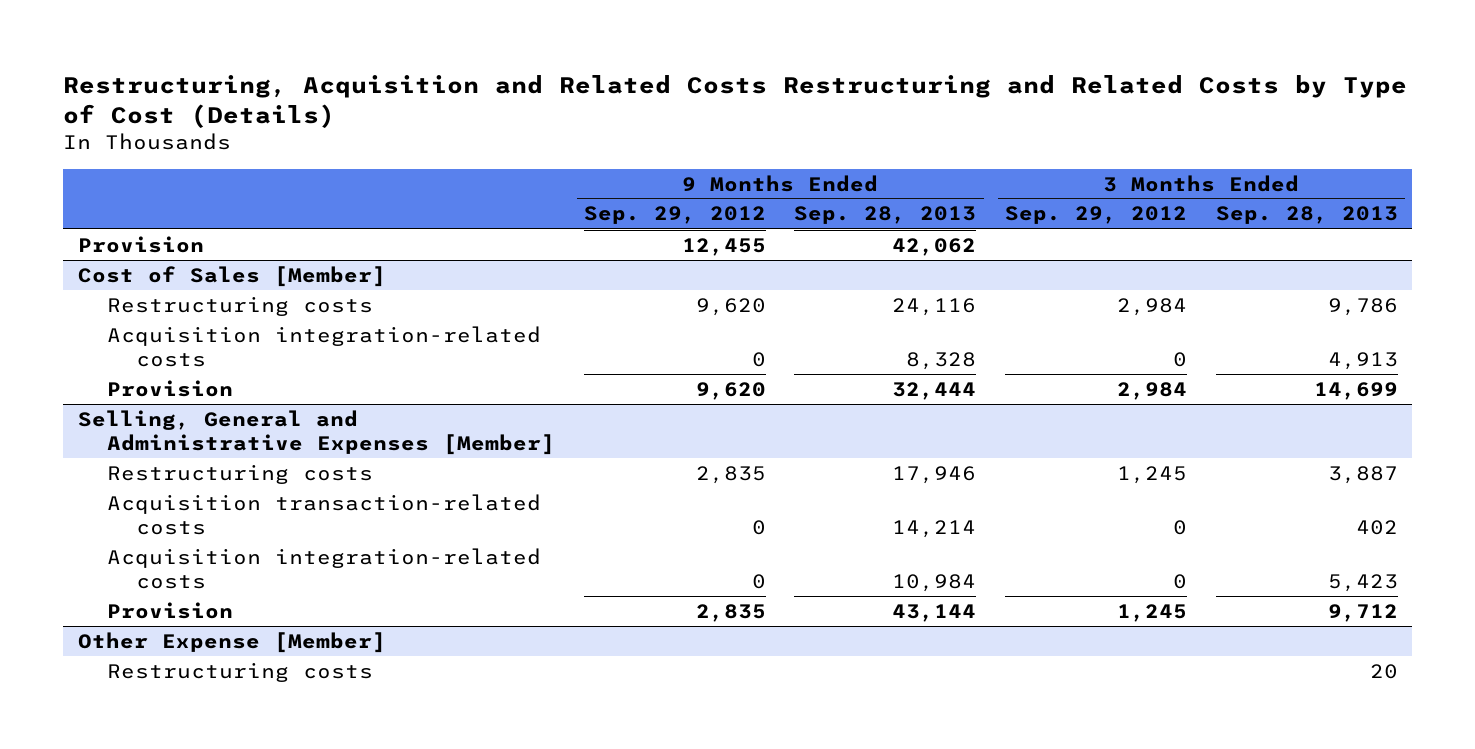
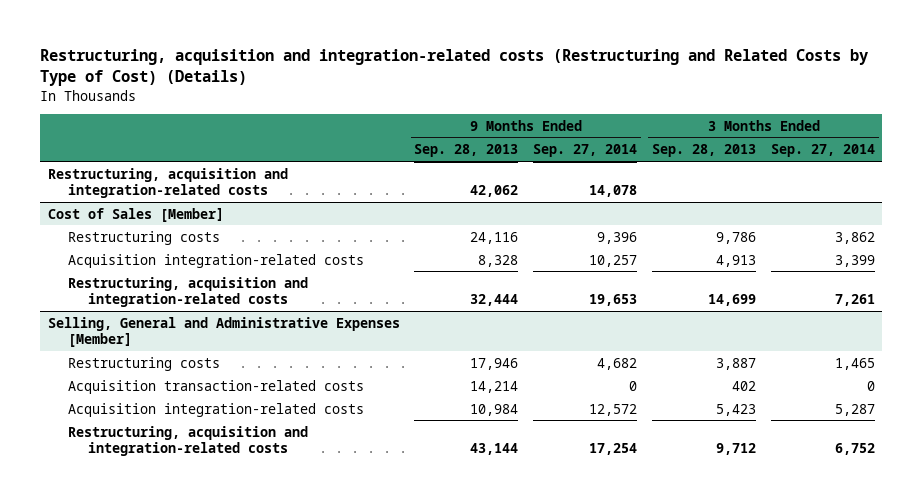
- Restructuring, Acquisition and Related Costs Restructuring and Related Costs by Type of Cost (Details)
+ Restructuring, acquisition and integration-related costs (Restructuring and Related Costs by Type of Cost) (Details)
- | 9 Months Ended Sep. 29, 2012 | 9 Months Ended Sep. 28, 2013 | 3 Months Ended Sep. 29, 2012 | 3 Months Ended Sep. 28, 2013
+ | 9 Months Ended Sep. 28, 2013 | 9 Months Ended Sep. 27, 2014 | 3 Months Ended Sep. 28, 2013 | 3 Months Ended Sep. 27, 2014
- Provision | 12,455 | 42,062 | |
+ Restructuring, acquisition and integration-related costs | 42,062 | 14,078 | |
@ Cost of Sales [Member]
- Provision | 9,620 | 32,444 | 2,984 | 14,699
+ Restructuring, acquisition and integration-related costs | 32,444 | 19,653 | 14,699 | 7,261
@ Selling, General and Administrative Expenses [Member]
- Provision | 2,835 | 43,144 | 1,245 | 9,712
- Other Expense [Member]
- Restructuring costs | | | | 20
@ Selling, General and Administrative Expenses [Member]
+ Restructuring, acquisition and integration-related costs | 43,144 | 17,254 | 9,712 | 6,752

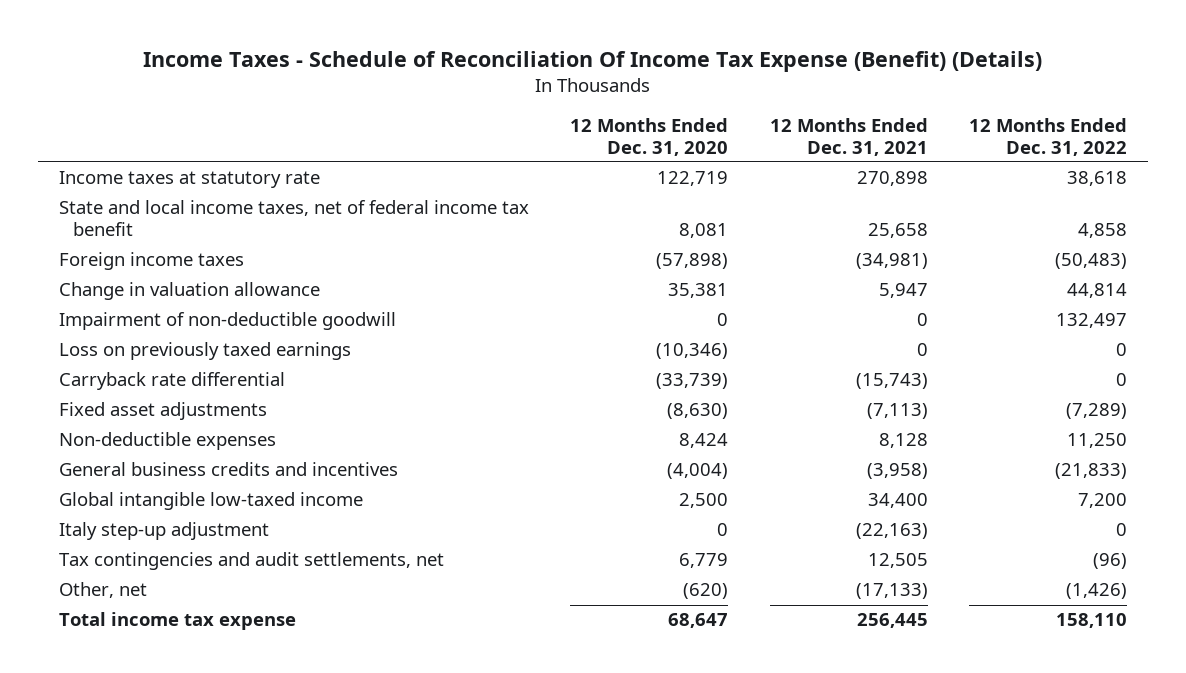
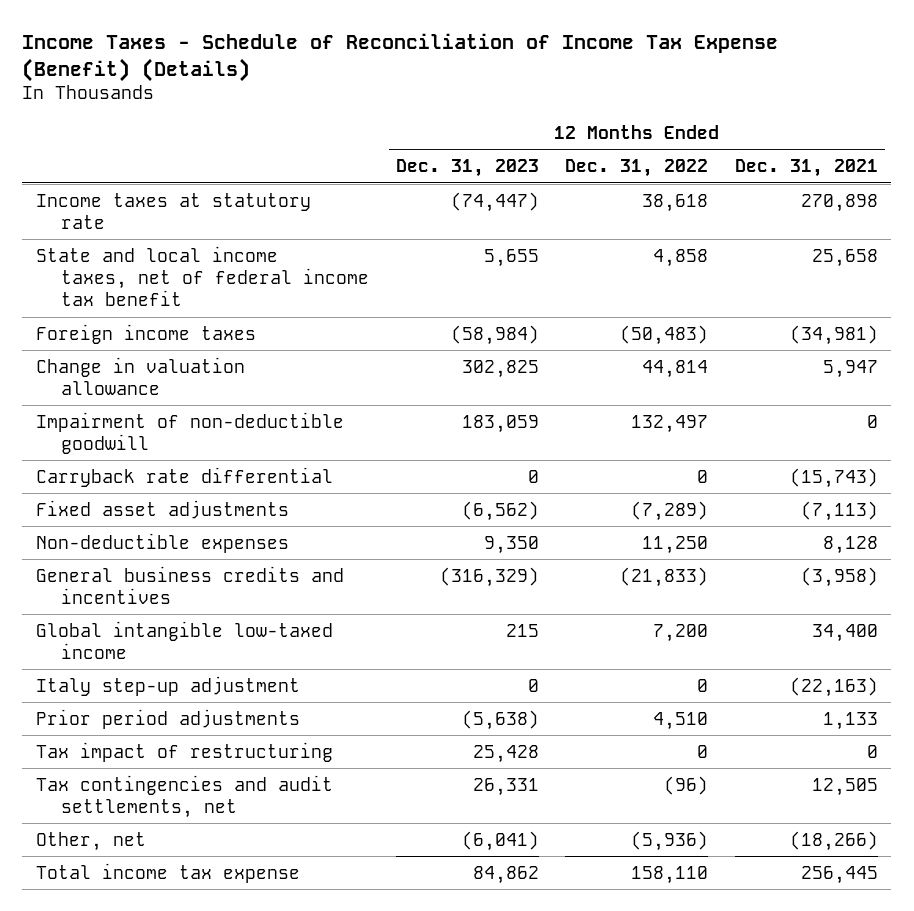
- Income Taxes - Schedule of Reconciliation Of Income Tax Expense (Benefit) (Details)
+ Income Taxes - Schedule of Reconciliation of Income Tax Expense (Benefit) (Details)
- | 12 Months Ended Dec. 31, 2020 | 12 Months Ended Dec. 31, 2021 | 12 Months Ended Dec. 31, 2022
+ | 12 Months Ended Dec. 31, 2023 | 12 Months Ended Dec. 31, 2022 | 12 Months Ended Dec. 31, 2021
- Loss on previously taxed earnings | (10,346) | 0 | 0
+ Prior period adjustments | (5,638) | 4,510 | 1,133
+ Tax impact of restructuring | 25,428 | 0 | 0
- Other, net | (620) | (17,133) | (1,426)
+ Other, net | (6,041) | (5,936) | (18,266)

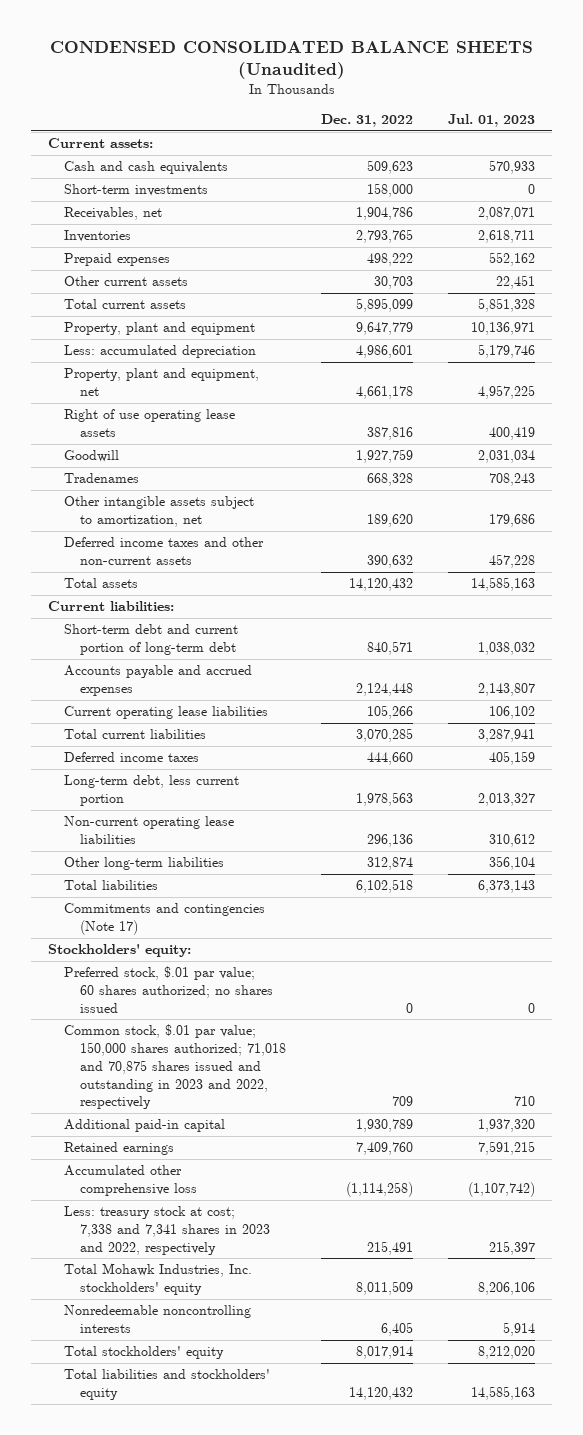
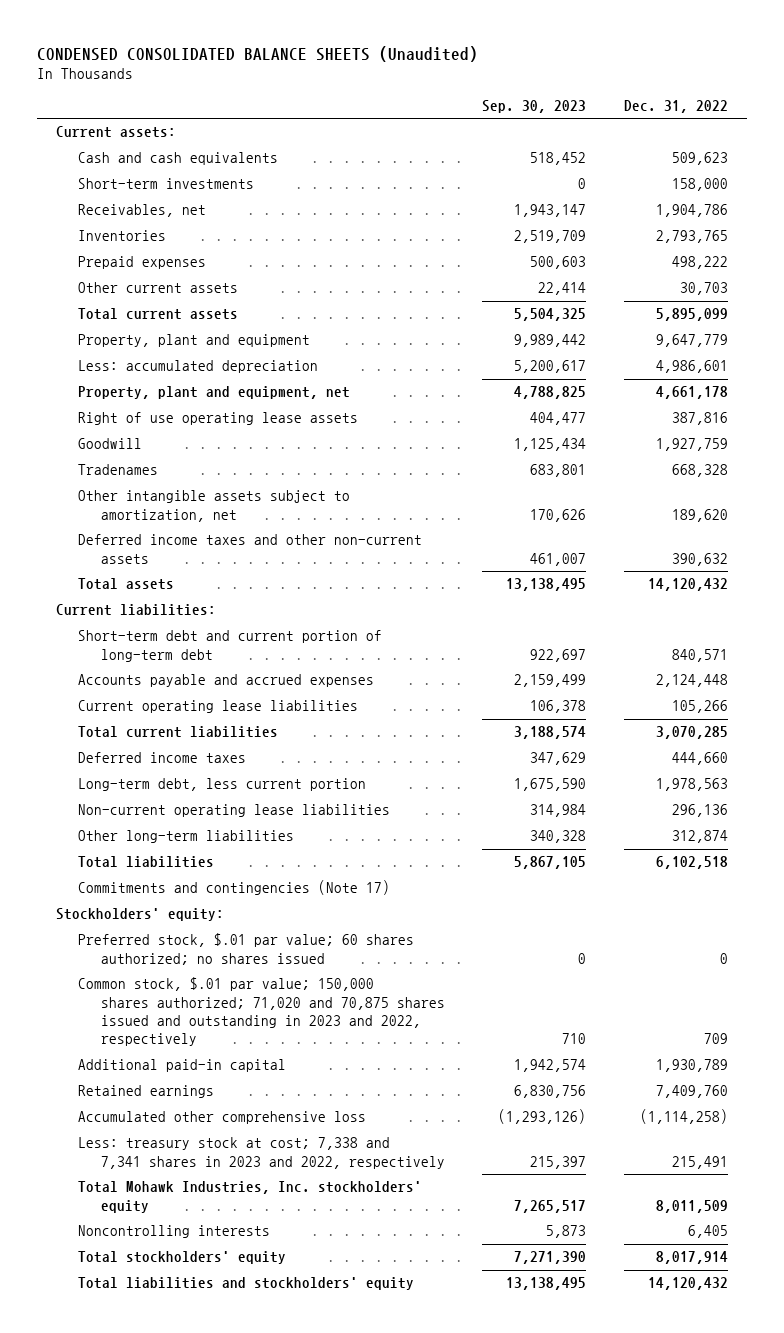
- | Dec. 31, 2022 | Jul. 01, 2023
+ | Sep. 30, 2023 | Dec. 31, 2022
- Common stock, $.01 par value; 150,000 shares authorized; 71,018 and 70,875 shares issued and outstanding in 2023 and 2022, respectively | 709 | 710
+ Common stock, $.01 par value; 150,000 shares authorized; 71,020 and 70,875 shares issued and outstanding in 2023 and 2022, respectively | 710 | 709
- Nonredeemable noncontrolling interests | 6,405 | 5,914
+ Noncontrolling interests | 5,873 | 6,405

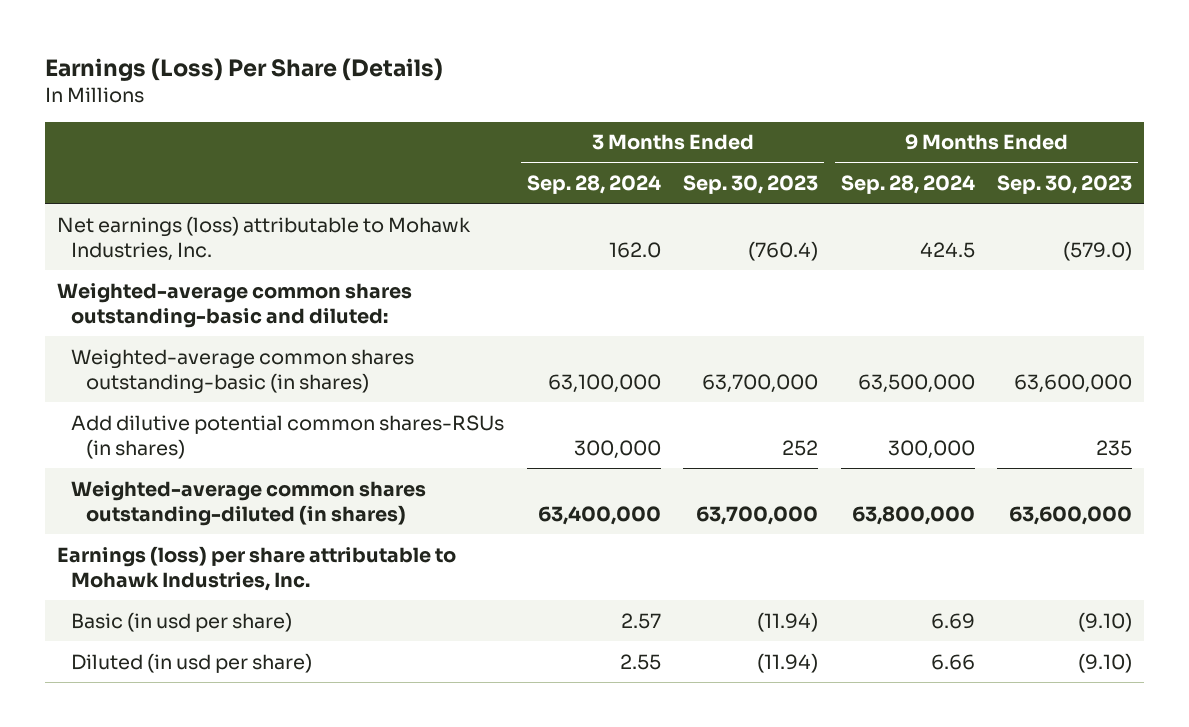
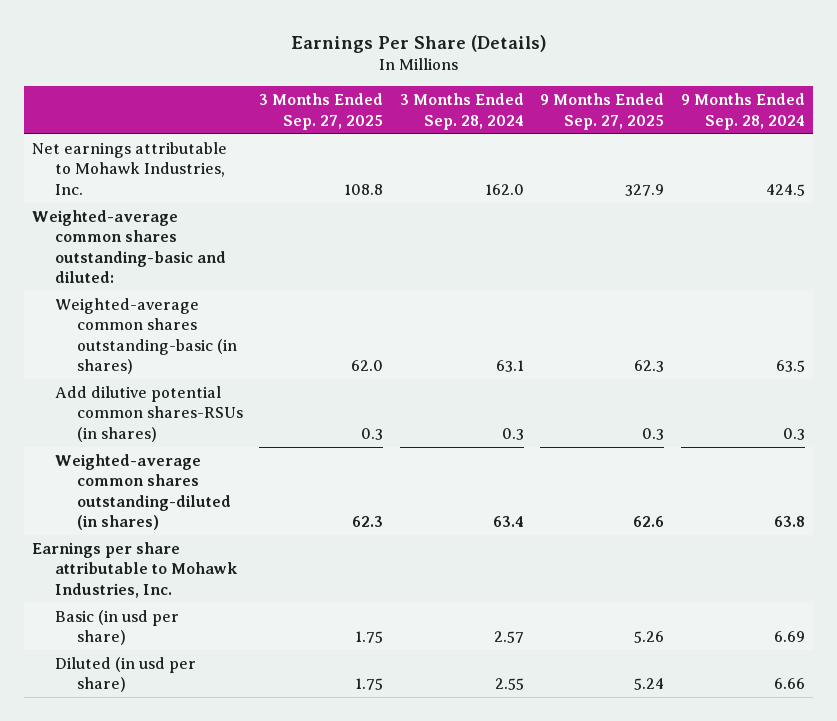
- Earnings (Loss) Per Share (Details)
+ Earnings Per Share (Details)
- | 3 Months Ended Sep. 28, 2024 | 3 Months Ended Sep. 30, 2023 | 9 Months Ended Sep. 28, 2024 | 9 Months Ended Sep. 30, 2023
+ | 3 Months Ended Sep. 27, 2025 | 3 Months Ended Sep. 28, 2024 | 9 Months Ended Sep. 27, 2025 | 9 Months Ended Sep. 28, 2024
- Net earnings (loss) attributable to Mohawk Industries, Inc. | 162.0 | (760.4) | 424.5 | (579.0)
+ Net earnings attributable to Mohawk Industries, Inc. | 108.8 | 162.0 | 327.9 | 424.5
- Weighted-average common shares outstanding-basic (in shares) | 63,100,000 | 63,700,000 | 63,500,000 | 63,600,000
- Add dilutive potential common shares-RSUs (in shares) | 300,000 | 252 | 300,000 | 235
- Weighted-average common shares outstanding-diluted (in shares) | 63,400,000 | 63,700,000 | 63,800,000 | 63,600,000
- Earnings (loss) per share attributable to Mohawk Industries, Inc.
+ Weighted-average common shares outstanding-basic (in shares) | 62.0 | 63.1 | 62.3 | 63.5
+ Add dilutive potential common shares-RSUs (in shares) | 0.3 | 0.3 | 0.3 | 0.3
+ Weighted-average common shares outstanding-diluted (in shares) | 62.3 | 63.4 | 62.6 | 63.8
+ Earnings per share attributable to Mohawk Industries, Inc.

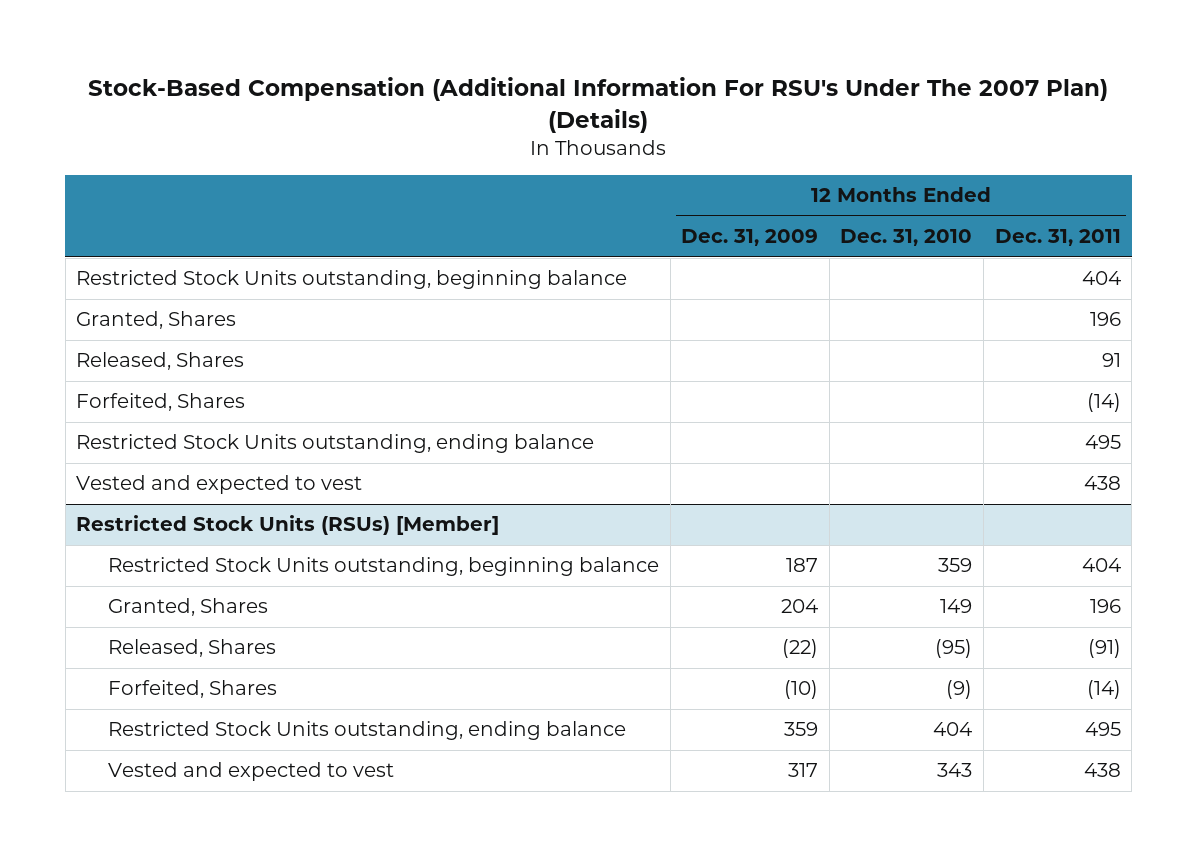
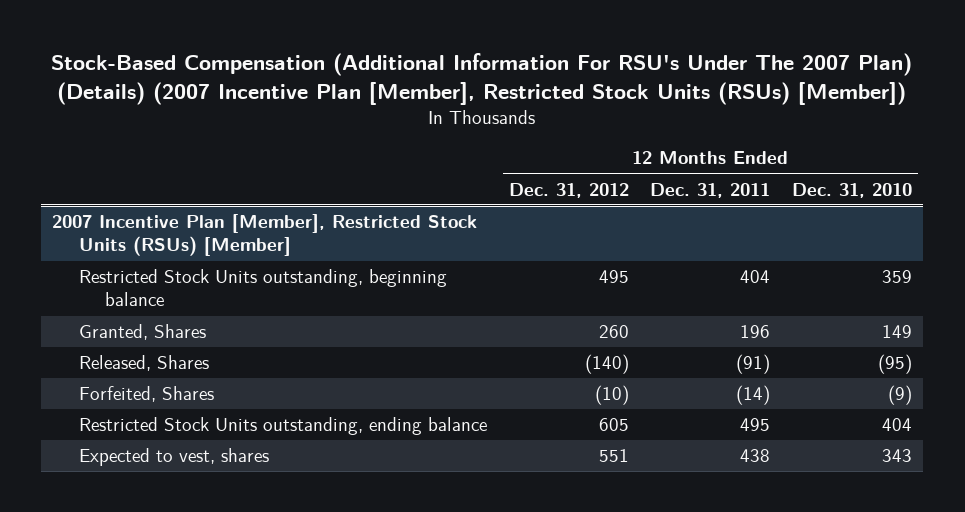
- Stock-Based Compensation (Additional Information For RSU's Under The 2007 Plan) (Details)
+ Stock-Based Compensation (Additional Information For RSU's Under The 2007 Plan) (Details) (2007 Incentive Plan [Member], Restricted Stock Units (RSUs) [Member])
- | 12 Months Ended Dec. 31, 2009 | 12 Months Ended Dec. 31, 2010 | 12 Months Ended Dec. 31, 2011
+ | 12 Months Ended Dec. 31, 2012 | 12 Months Ended Dec. 31, 2011 | 12 Months Ended Dec. 31, 2010
- Restricted Stock Units outstanding, beginning balance | | | 404
- Granted, Shares | | | 196
- Released, Shares | | | 91
- Forfeited, Shares | | | (14)
- Restricted Stock Units outstanding, ending balance | | | 495
- Vested and expected to vest | | | 438
- Restricted Stock Units (RSUs) [Member]
+ 2007 Incentive Plan [Member], Restricted Stock Units (RSUs) [Member]
- Vested and expected to vest | 317 | 343 | 438
+ Expected to vest, shares | 551 | 438 | 343

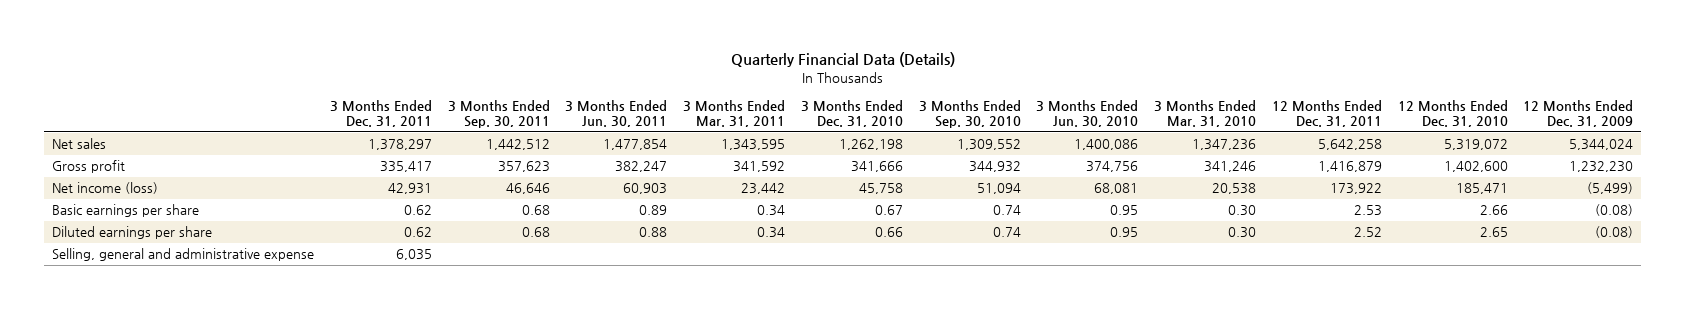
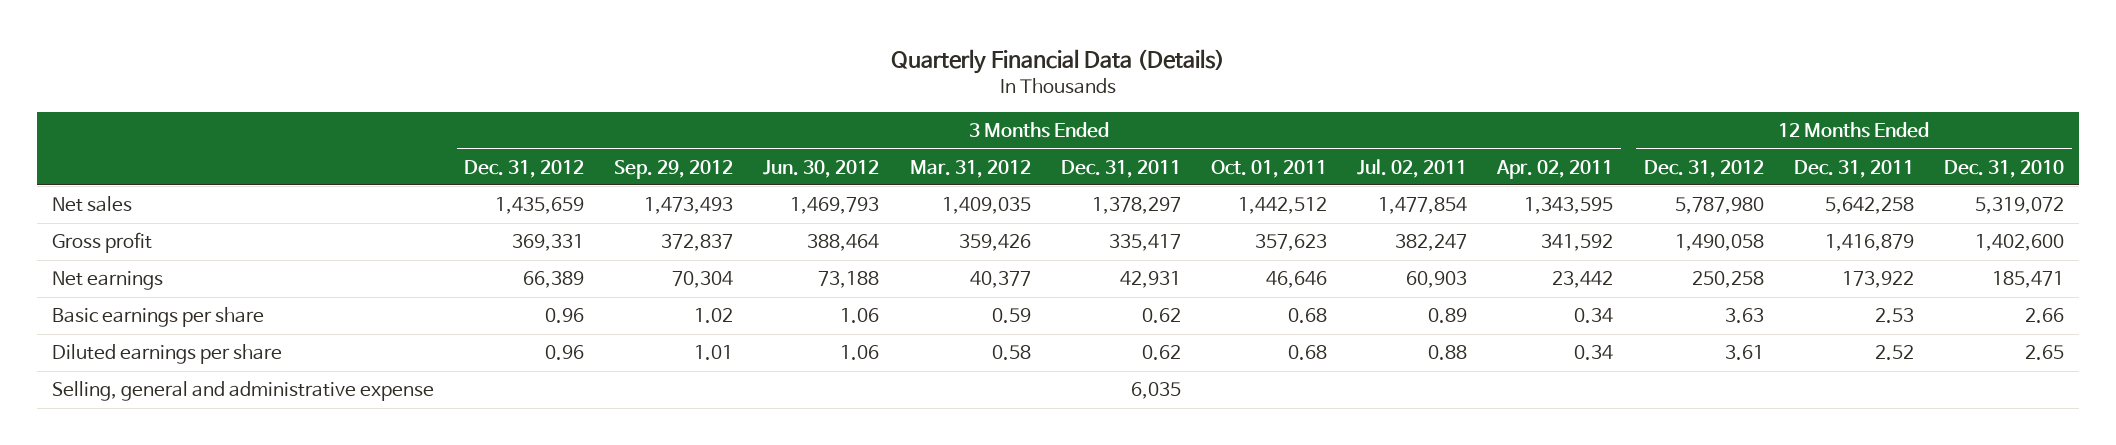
- | 3 Months Ended Dec. 31, 2011 | 3 Months Ended Sep. 30, 2011 | 3 Months Ended Jun. 30, 2011 | 3 Months Ended Mar. 31, 2011 | 3 Months Ended Dec. 31, 2010 | 3 Months Ended Sep. 30, 2010 | 3 Months Ended Jun. 30, 2010 | 3 Months Ended Mar. 31, 2010 | 12 Months Ended Dec. 31, 2011 | 12 Months Ended Dec. 31, 2010 | 12 Months Ended Dec. 31, 2009
+ | 3 Months Ended Dec. 31, 2012 | 3 Months Ended Sep. 29, 2012 | 3 Months Ended Jun. 30, 2012 | 3 Months Ended Mar. 31, 2012 | 3 Months Ended Dec. 31, 2011 | 3 Months Ended Oct. 01, 2011 | 3 Months Ended Jul. 02, 2011 | 3 Months Ended Apr. 02, 2011 | 12 Months Ended Dec. 31, 2012 | 12 Months Ended Dec. 31, 2011 | 12 Months Ended Dec. 31, 2010
- Net income (loss) | 42,931 | 46,646 | 60,903 | 23,442 | 45,758 | 51,094 | 68,081 | 20,538 | 173,922 | 185,471 | (5,499)
+ Net earnings | 66,389 | 70,304 | 73,188 | 40,377 | 42,931 | 46,646 | 60,903 | 23,442 | 250,258 | 173,922 | 185,471

